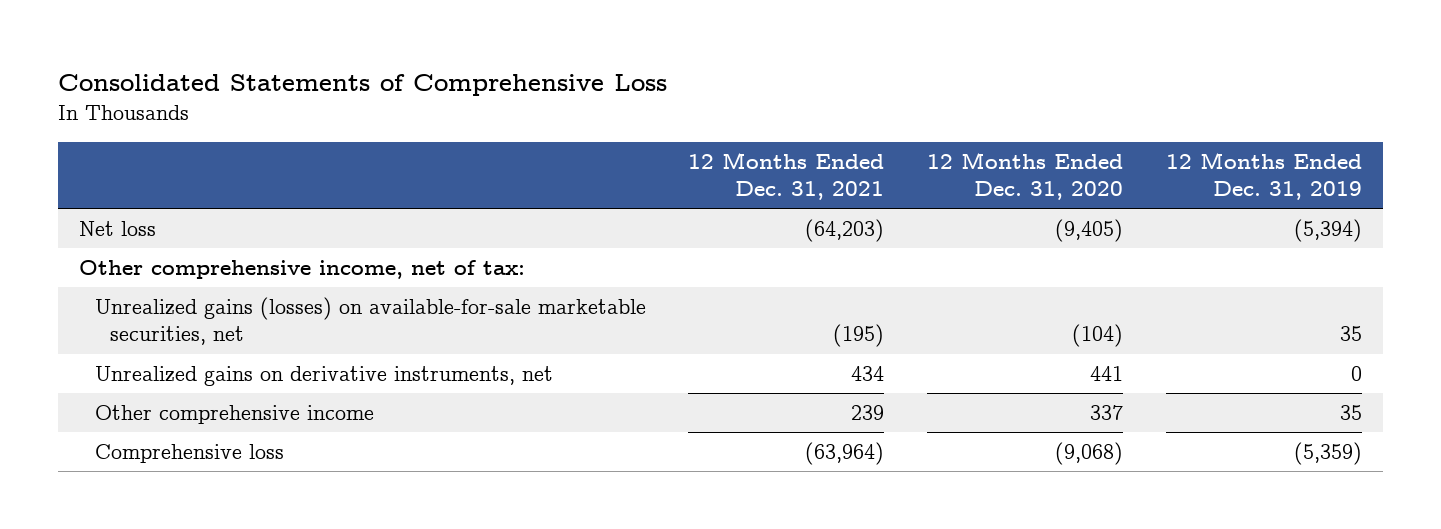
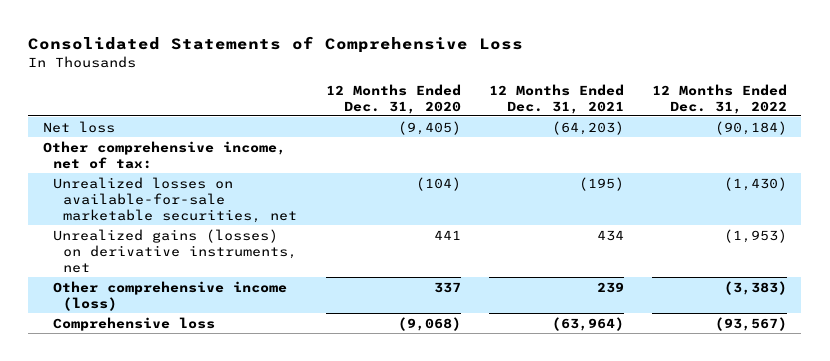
- | 12 Months Ended Dec. 31, 2021 | 12 Months Ended Dec. 31, 2020 | 12 Months Ended Dec. 31, 2019
+ | 12 Months Ended Dec. 31, 2020 | 12 Months Ended Dec. 31, 2021 | 12 Months Ended Dec. 31, 2022
- Unrealized gains (losses) on available-for-sale marketable securities, net | (195) | (104) | 35
- Unrealized gains on derivative instruments, net | 434 | 441 | 0
- Other comprehensive income | 239 | 337 | 35
+ Unrealized losses on available-for-sale marketable securities, net | (104) | (195) | (1,430)
+ Unrealized gains (losses) on derivative instruments, net | 441 | 434 | (1,953)
+ Other comprehensive income (loss) | 337 | 239 | (3,383)

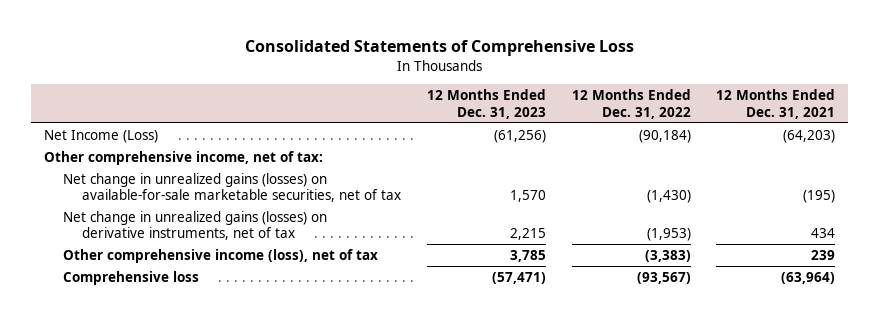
- | 12 Months Ended Dec. 31, 2020 | 12 Months Ended Dec. 31, 2021 | 12 Months Ended Dec. 31, 2022
+ | 12 Months Ended Dec. 31, 2023 | 12 Months Ended Dec. 31, 2022 | 12 Months Ended Dec. 31, 2021
- Net loss | (9,405) | (64,203) | (90,184)
+ Net Income (Loss) | (61,256) | (90,184) | (64,203)
- Unrealized losses on available-for-sale marketable securities, net | (104) | (195) | (1,430)
- Unrealized gains (losses) on derivative instruments, net | 441 | 434 | (1,953)
- Other comprehensive income (loss) | 337 | 239 | (3,383)
+ Net change in unrealized gains (losses) on available-for-sale marketable securities, net of tax | 1,570 | (1,430) | (195)
+ Net change in unrealized gains (losses) on derivative instruments, net of tax | 2,215 | (1,953) | 434
+ Other comprehensive income (loss), net of tax | 3,785 | (3,383) | 239

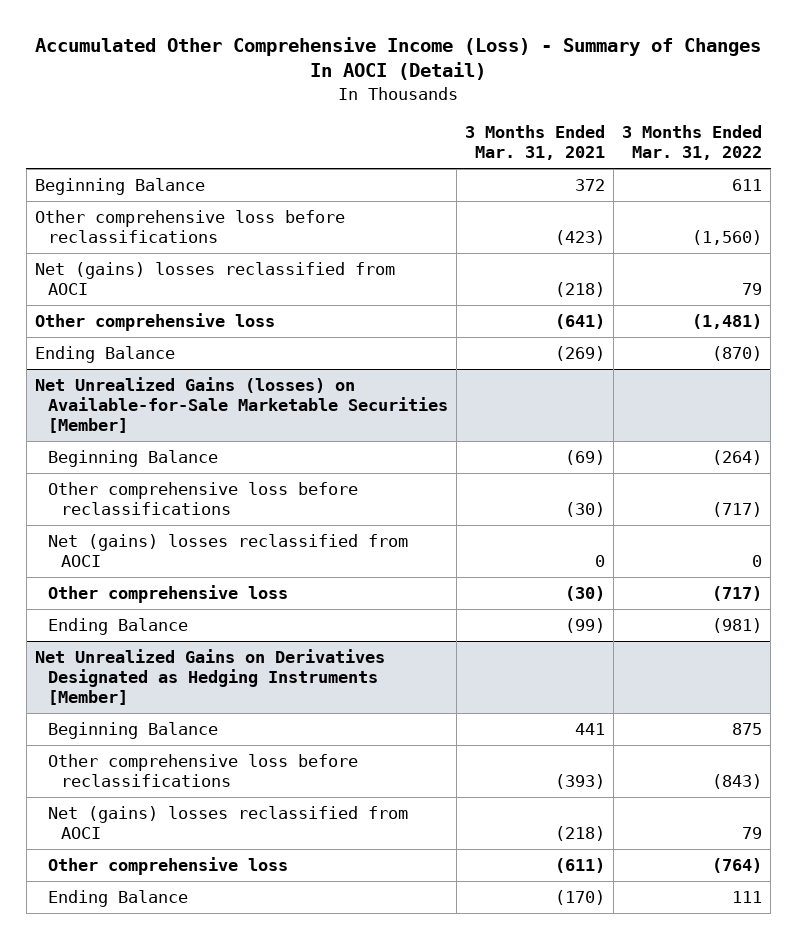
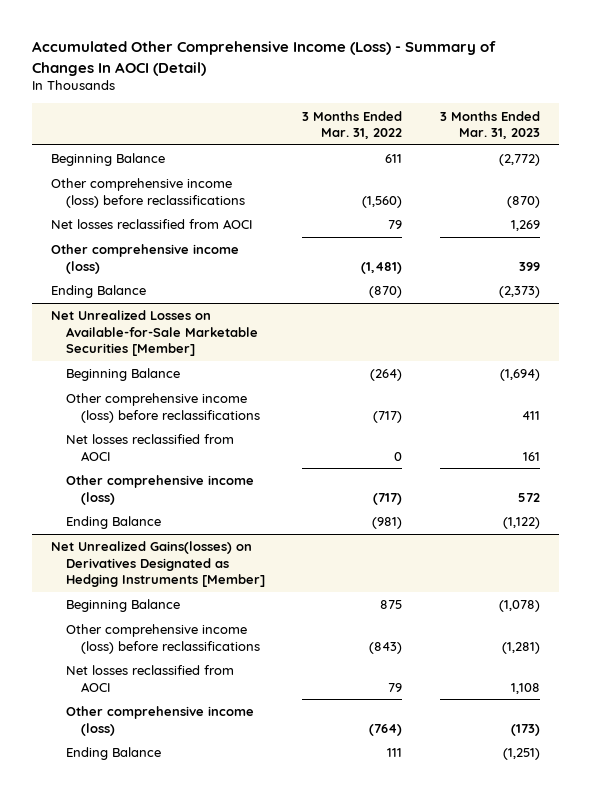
- | 3 Months Ended Mar. 31, 2021 | 3 Months Ended Mar. 31, 2022
+ | 3 Months Ended Mar. 31, 2022 | 3 Months Ended Mar. 31, 2023
- Other comprehensive loss before reclassifications | (423) | (1,560)
- Net (gains) losses reclassified from AOCI | (218) | 79
- Other comprehensive loss | (641) | (1,481)
+ Other comprehensive income (loss) before reclassifications | (1,560) | (870)
+ Net losses reclassified from AOCI | 79 | 1,269
+ Other comprehensive income (loss) | (1,481) | 399
- Net Unrealized Gains (losses) on Available-for-Sale Marketable Securities [Member]
+ Net Unrealized Losses on Available-for-Sale Marketable Securities [Member]
- Other comprehensive loss before reclassifications | (30) | (717)
- Net (gains) losses reclassified from AOCI | 0 | 0
- Other comprehensive loss | (30) | (717)
+ Other comprehensive income (loss) before reclassifications | (717) | 411
+ Net losses reclassified from AOCI | 0 | 161
+ Other comprehensive income (loss) | (717) | 572
- Net Unrealized Gains on Derivatives Designated as Hedging Instruments [Member]
+ Net Unrealized Gains(losses) on Derivatives Designated as Hedging Instruments [Member]
- Other comprehensive loss before reclassifications | (393) | (843)
- Net (gains) losses reclassified from AOCI | (218) | 79
- Other comprehensive loss | (611) | (764)
+ Other comprehensive income (loss) before reclassifications | (843) | (1,281)
+ Net losses reclassified from AOCI | 79 | 1,108
+ Other comprehensive income (loss) | (764) | (173)

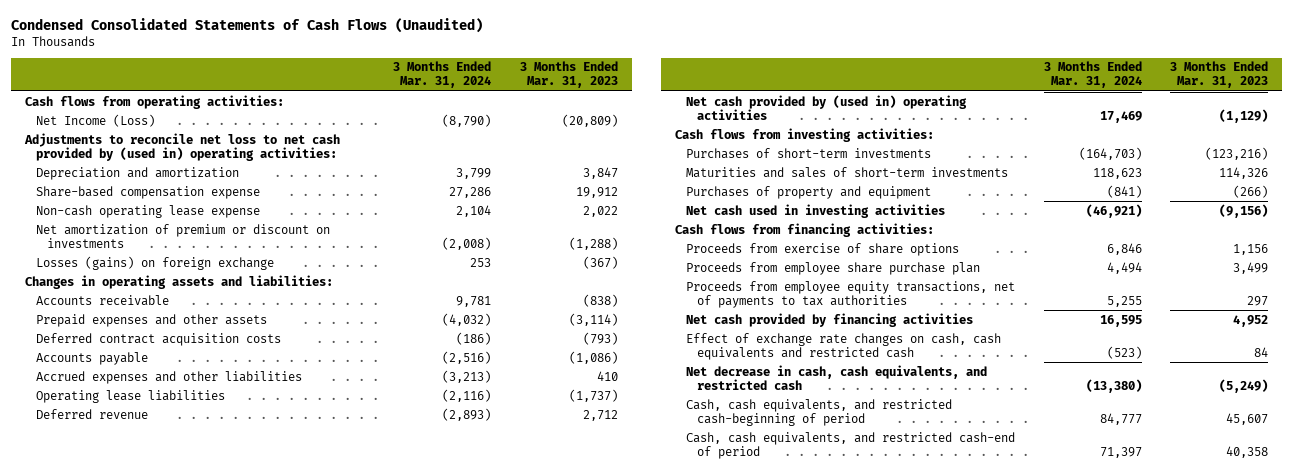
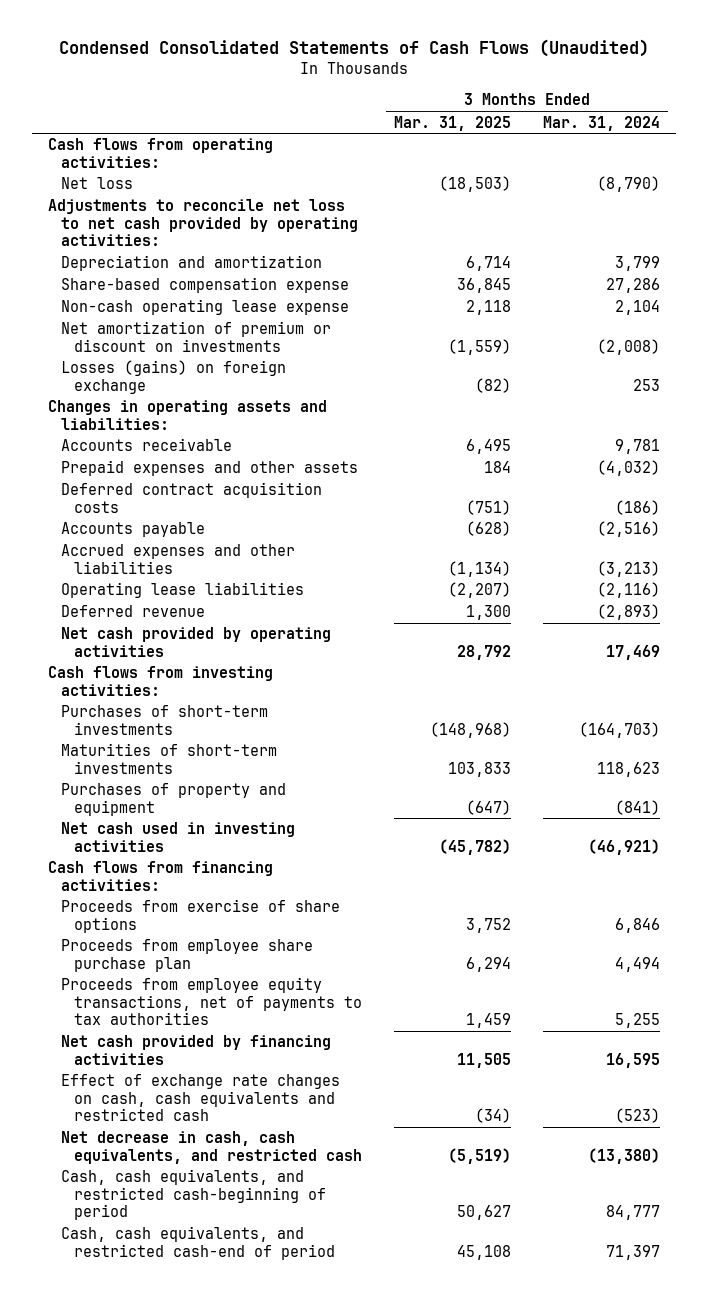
- | 3 Months Ended Mar. 31, 2024 | 3 Months Ended Mar. 31, 2023
+ | 3 Months Ended Mar. 31, 2025 | 3 Months Ended Mar. 31, 2024
- Net Income (Loss) | (8,790) | (20,809)
- Adjustments to reconcile net loss to net cash provided by (used in) operating activities:
+ Net loss | (18,503) | (8,790)
+ Adjustments to reconcile net loss to net cash provided by operating activities:
- Net cash provided by (used in) operating activities | 17,469 | (1,129)
+ Net cash provided by operating activities | 28,792 | 17,469
- Maturities and sales of short-term investments | 118,623 | 114,326
+ Maturities of short-term investments | 103,833 | 118,623

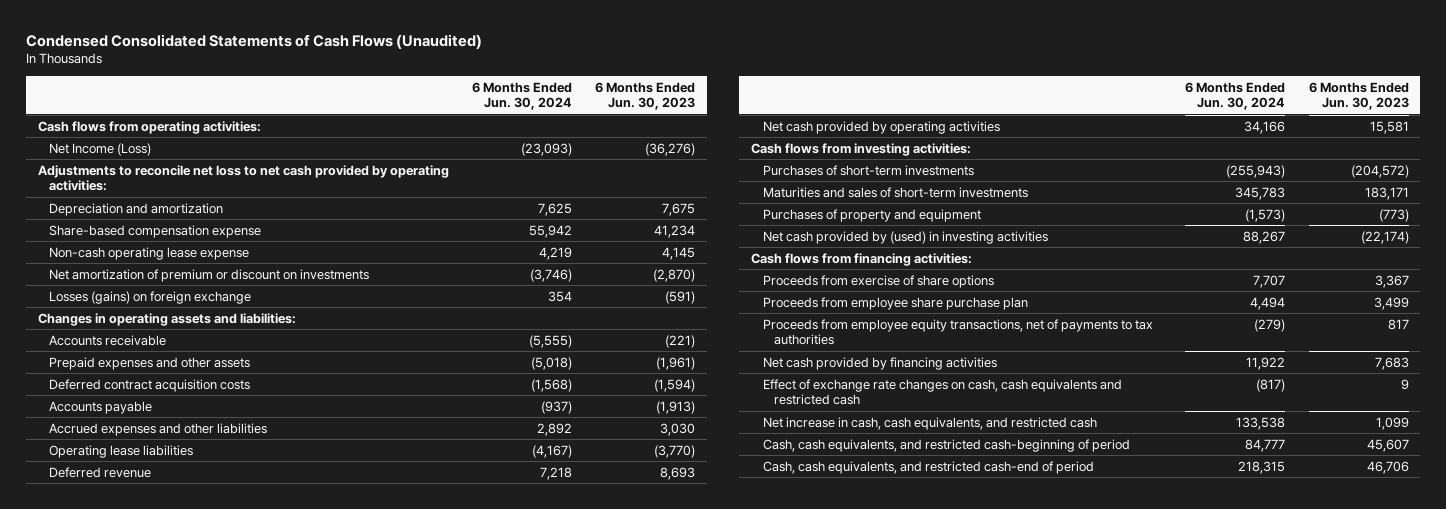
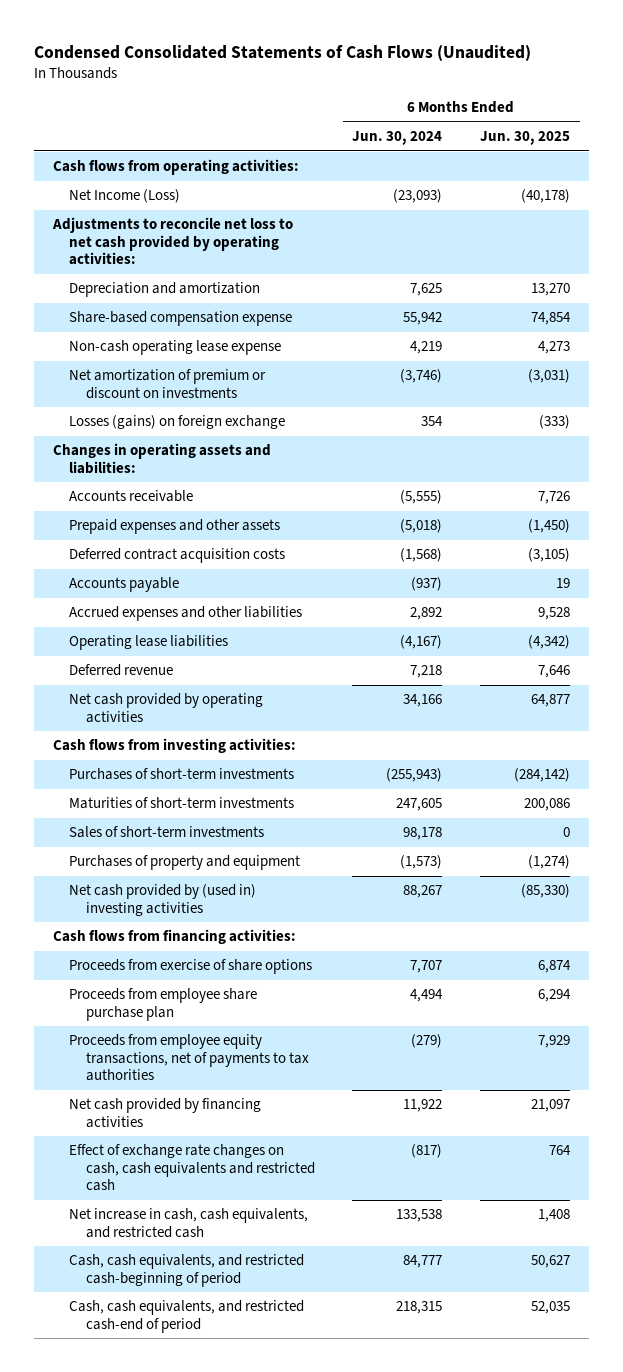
- | 6 Months Ended Jun. 30, 2024 | 6 Months Ended Jun. 30, 2023
+ | 6 Months Ended Jun. 30, 2024 | 6 Months Ended Jun. 30, 2025
- Maturities and sales of short-term investments | 345,783 | 183,171
+ Maturities of short-term investments | 247,605 | 200,086
+ Sales of short-term investments | 98,178 | 0
- Net cash provided by (used) in investing activities | 88,267 | (22,174)
+ Net cash provided by (used in) investing activities | 88,267 | (85,330)

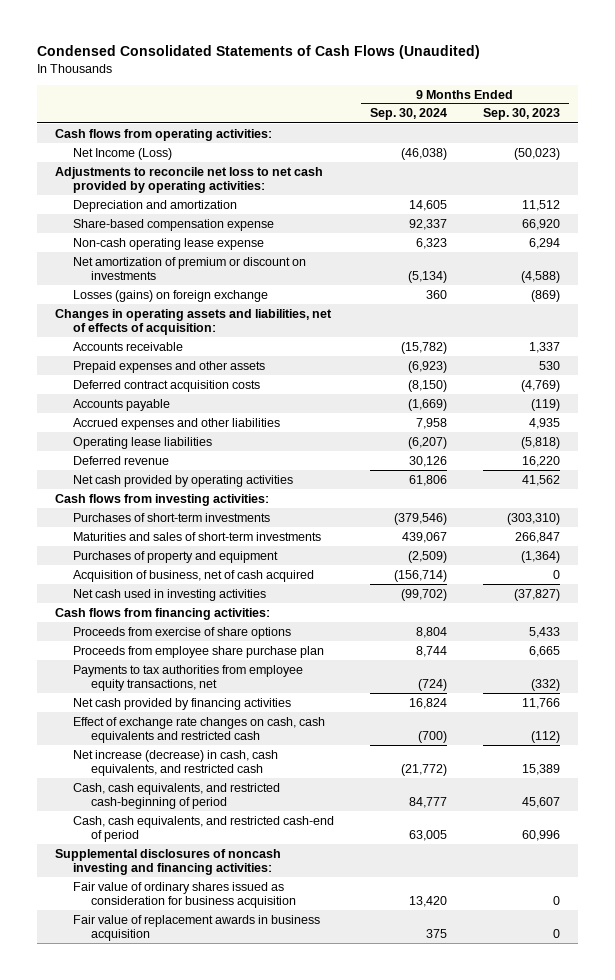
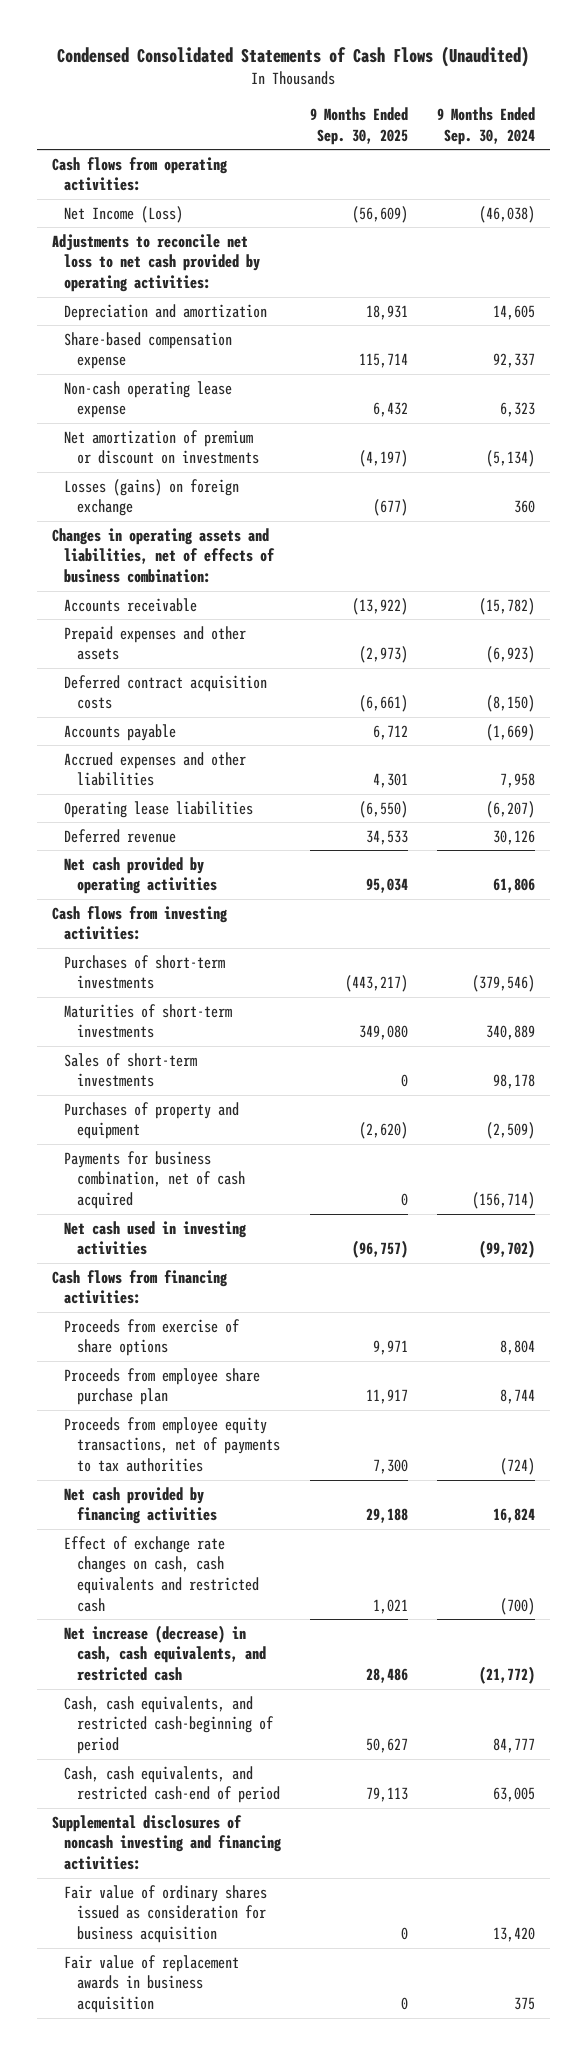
- | 9 Months Ended Sep. 30, 2024 | 9 Months Ended Sep. 30, 2023
+ | 9 Months Ended Sep. 30, 2025 | 9 Months Ended Sep. 30, 2024
- Changes in operating assets and liabilities, net of effects of acquisition:
+ Changes in operating assets and liabilities, net of effects of business combination:
- Maturities and sales of short-term investments | 439,067 | 266,847
+ Maturities of short-term investments | 349,080 | 340,889
+ Sales of short-term investments | 0 | 98,178
- Acquisition of business, net of cash acquired | (156,714) | 0
+ Payments for business combination, net of cash acquired | 0 | (156,714)
- Payments to tax authorities from employee equity transactions, net | (724) | (332)
+ Proceeds from employee equity transactions, net of payments to tax authorities | 7,300 | (724)

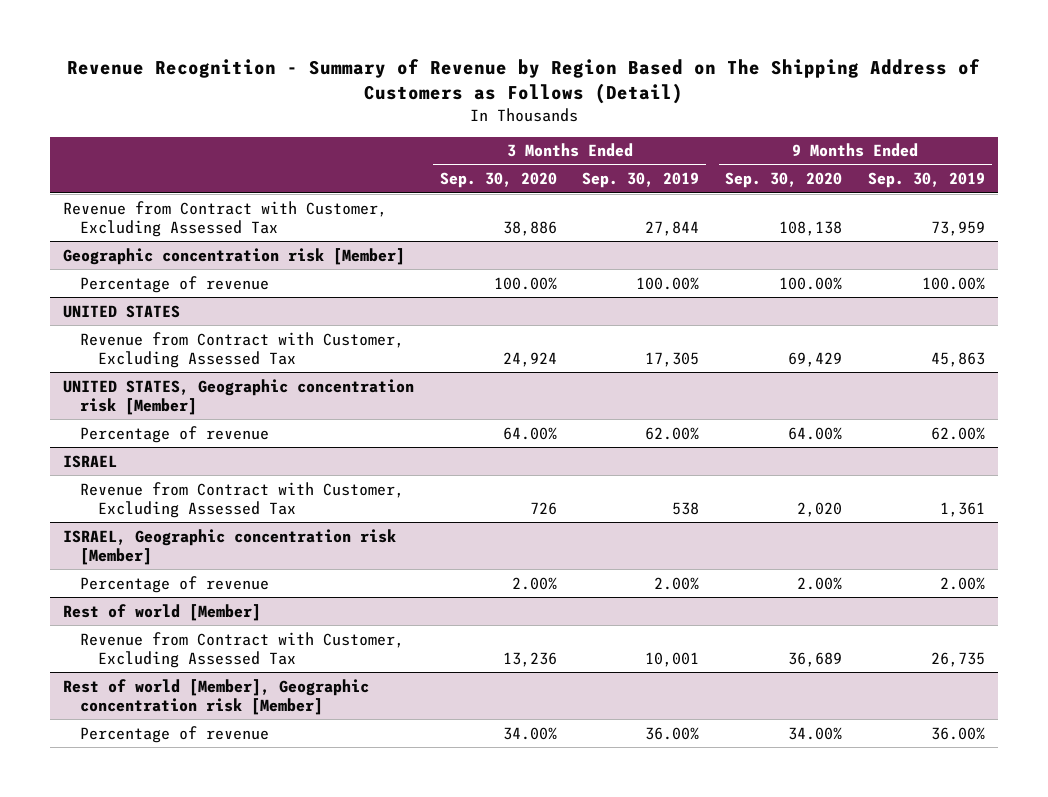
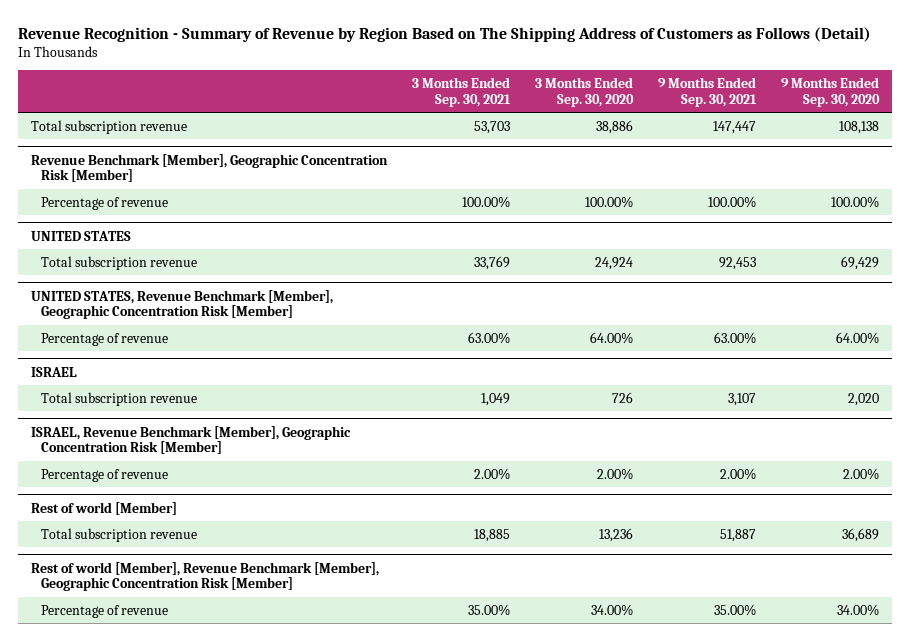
- | 3 Months Ended Sep. 30, 2020 | 3 Months Ended Sep. 30, 2019 | 9 Months Ended Sep. 30, 2020 | 9 Months Ended Sep. 30, 2019
+ | 3 Months Ended Sep. 30, 2021 | 3 Months Ended Sep. 30, 2020 | 9 Months Ended Sep. 30, 2021 | 9 Months Ended Sep. 30, 2020
- Revenue from Contract with Customer, Excluding Assessed Tax | 38,886 | 27,844 | 108,138 | 73,959
- Geographic concentration risk [Member]
+ Total subscription revenue | 53,703 | 38,886 | 147,447 | 108,138
+ Revenue Benchmark [Member], Geographic Concentration Risk [Member]
@ UNITED STATES
- Revenue from Contract with Customer, Excluding Assessed Tax | 24,924 | 17,305 | 69,429 | 45,863
- UNITED STATES, Geographic concentration risk [Member]
@ UNITED STATES
+ Total subscription revenue | 33,769 | 24,924 | 92,453 | 69,429
+ UNITED STATES, Revenue Benchmark [Member], Geographic Concentration Risk [Member]
@ ISRAEL
- Revenue from Contract with Customer, Excluding Assessed Tax | 726 | 538 | 2,020 | 1,361
- ISRAEL, Geographic concentration risk [Member]
@ ISRAEL
+ Total subscription revenue | 1,049 | 726 | 3,107 | 2,020
+ ISRAEL, Revenue Benchmark [Member], Geographic Concentration Risk [Member]
@ Rest of world [Member]
- Revenue from Contract with Customer, Excluding Assessed Tax | 13,236 | 10,001 | 36,689 | 26,735
- Rest of world [Member], Geographic concentration risk [Member]
@ Rest of world [Member]
+ Total subscription revenue | 18,885 | 13,236 | 51,887 | 36,689
+ Rest of world [Member], Revenue Benchmark [Member], Geographic Concentration Risk [Member]

